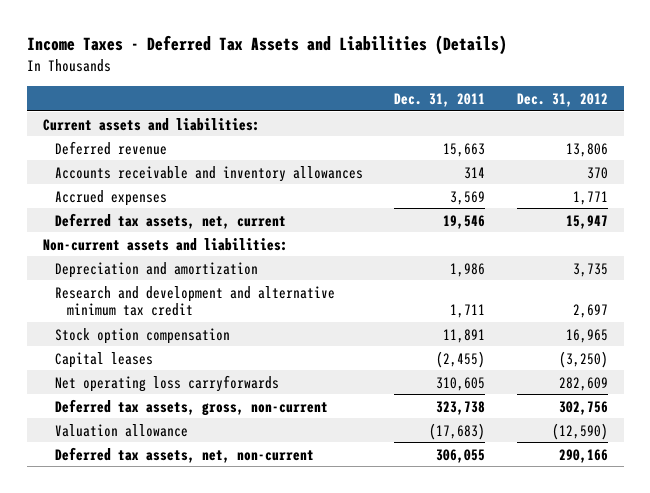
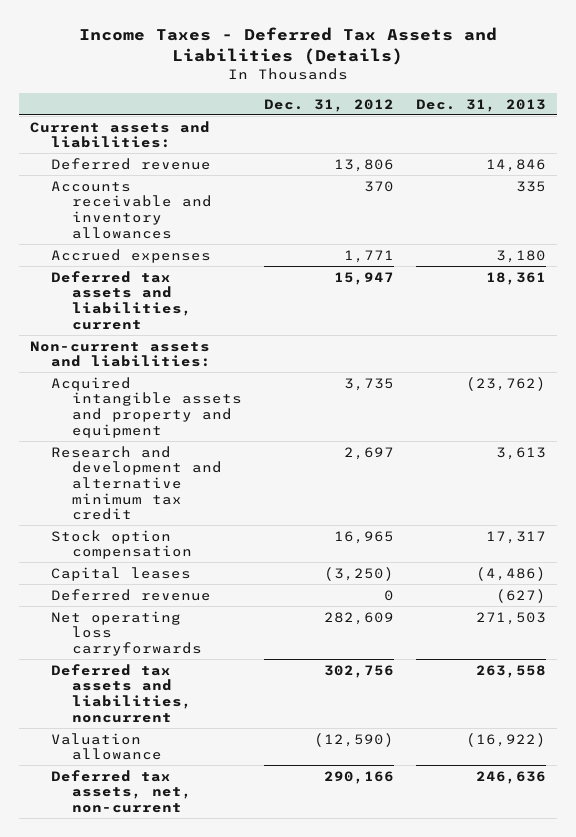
- | Dec. 31, 2011 | Dec. 31, 2012
+ | Dec. 31, 2012 | Dec. 31, 2013
- Deferred tax assets, net, current | 19,546 | 15,947
+ Deferred tax assets and liabilities, current | 15,947 | 18,361
- Depreciation and amortization | 1,986 | 3,735
+ Acquired intangible assets and property and equipment | 3,735 | (23,762)
+ Deferred revenue | 0 | (627)
- Deferred tax assets, gross, non-current | 323,738 | 302,756
+ Deferred tax assets and liabilities, noncurrent | 302,756 | 263,558

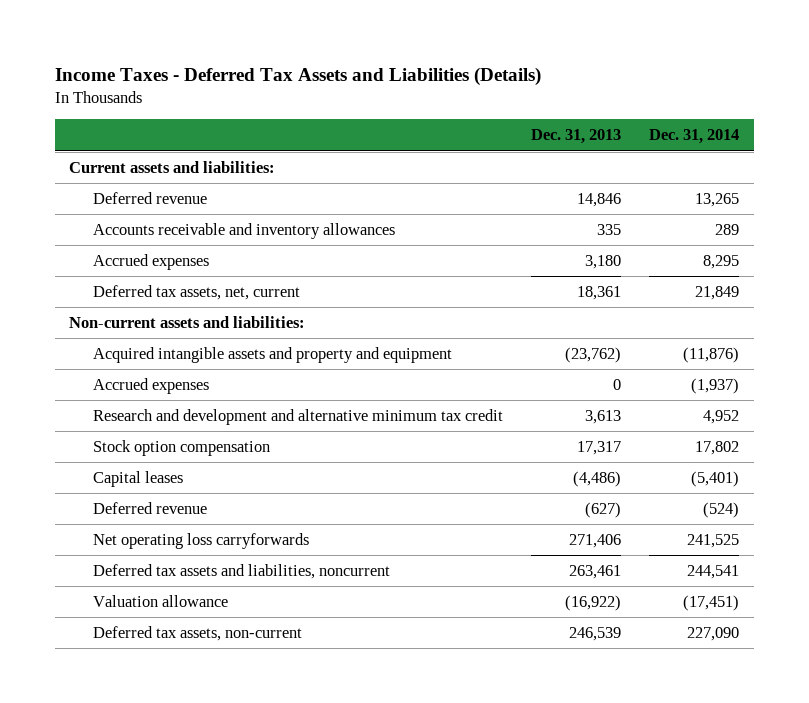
- | Dec. 31, 2012 | Dec. 31, 2013
+ | Dec. 31, 2013 | Dec. 31, 2014
- Deferred tax assets and liabilities, current | 15,947 | 18,361
+ Deferred tax assets, net, current | 18,361 | 21,849
+ Accrued expenses | 0 | (1,937)
- Net operating loss carryforwards | 282,609 | 271,503
- Deferred tax assets and liabilities, noncurrent | 302,756 | 263,558
+ Net operating loss carryforwards | 271,406 | 241,525
+ Deferred tax assets and liabilities, noncurrent | 263,461 | 244,541
- Deferred tax assets, net, non-current | 290,166 | 246,636
+ Deferred tax assets, non-current | 246,539 | 227,090

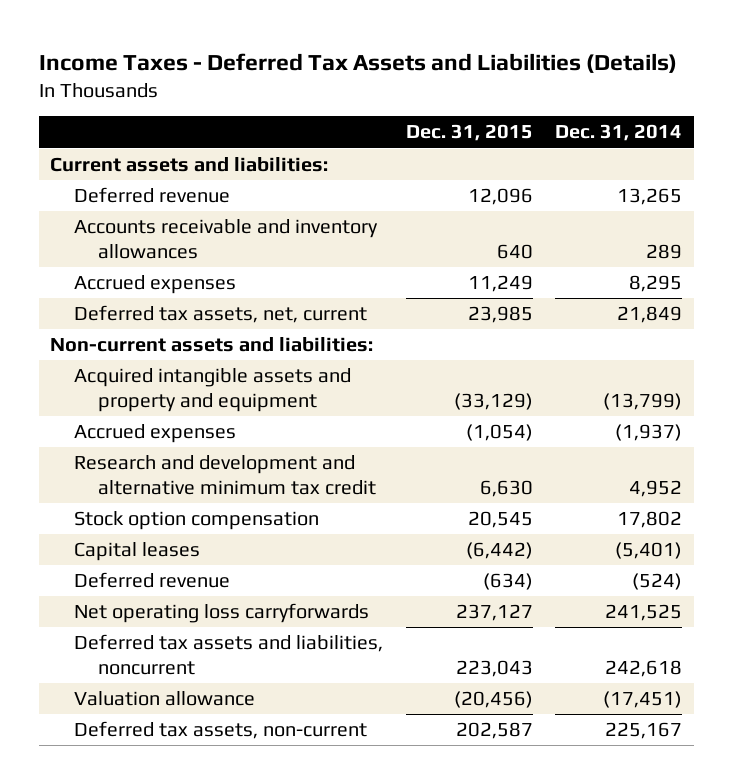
- | Dec. 31, 2013 | Dec. 31, 2014
+ | Dec. 31, 2015 | Dec. 31, 2014
- Acquired intangible assets and property and equipment | (23,762) | (11,876)
+ Acquired intangible assets and property and equipment | (33,129) | (13,799)
- Deferred tax assets and liabilities, noncurrent | 263,461 | 244,541
+ Deferred tax assets and liabilities, noncurrent | 223,043 | 242,618
- Deferred tax assets, non-current | 246,539 | 227,090
+ Deferred tax assets, non-current | 202,587 | 225,167

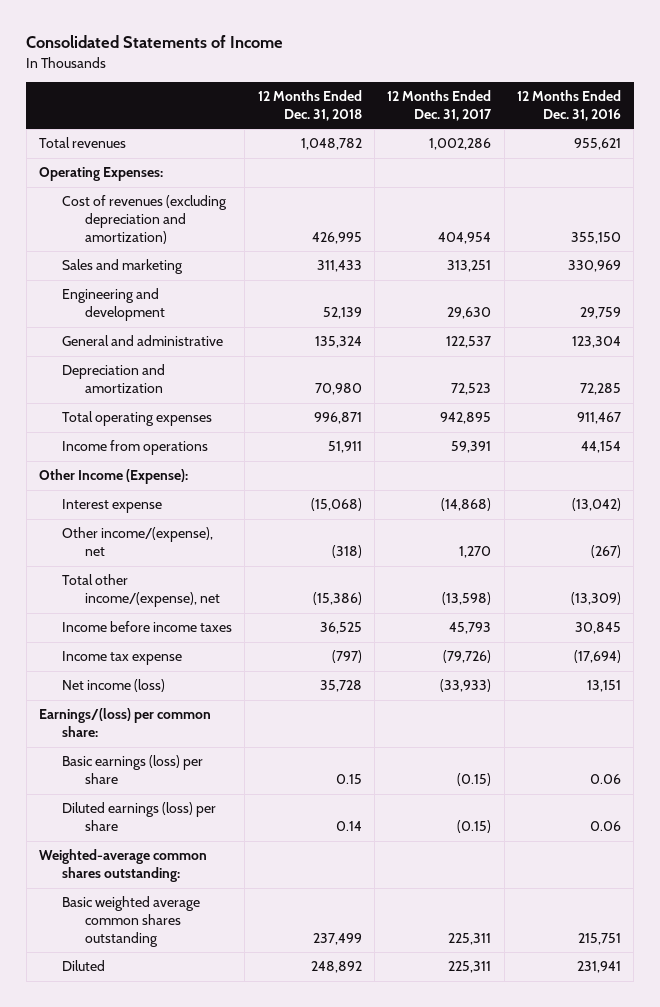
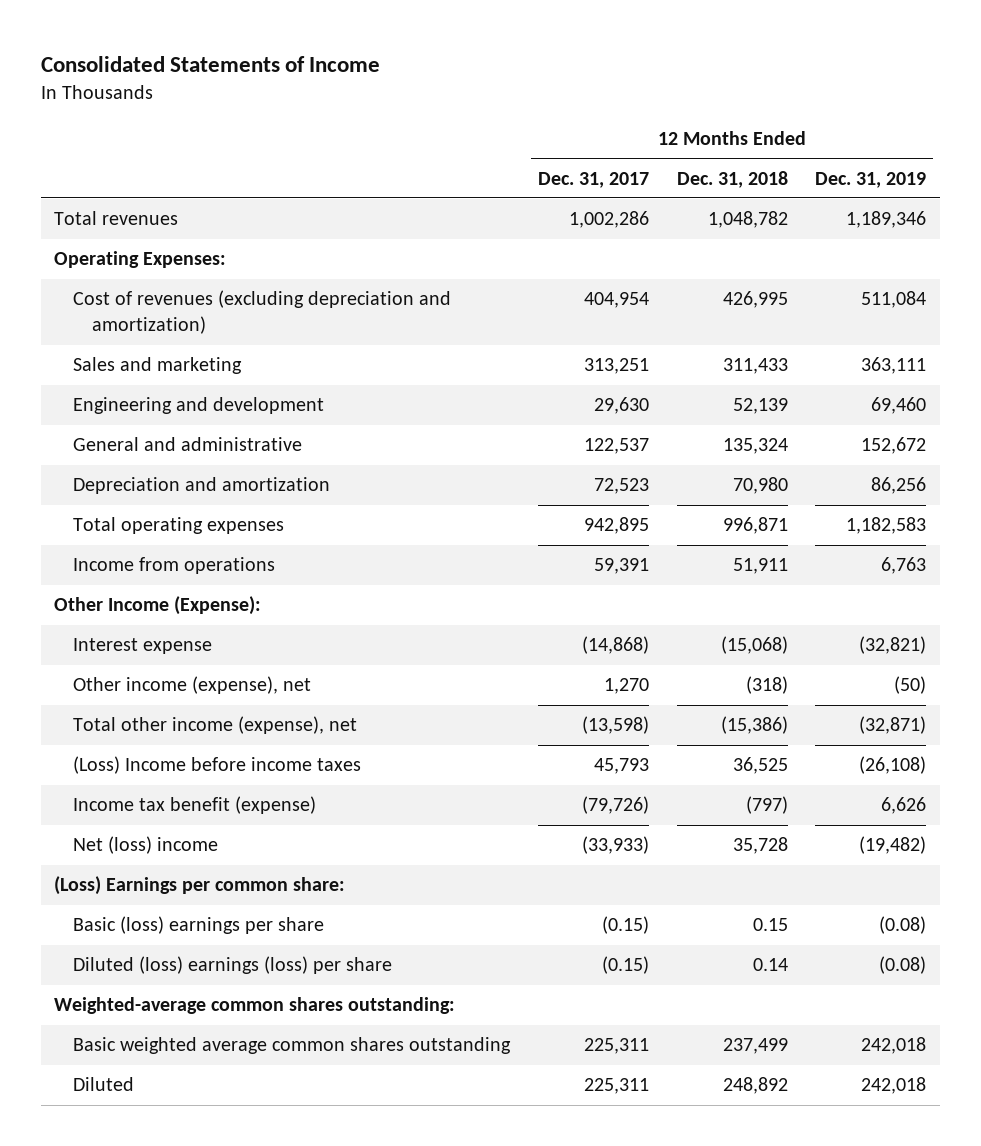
- | 12 Months Ended Dec. 31, 2018 | 12 Months Ended Dec. 31, 2017 | 12 Months Ended Dec. 31, 2016
+ | 12 Months Ended Dec. 31, 2017 | 12 Months Ended Dec. 31, 2018 | 12 Months Ended Dec. 31, 2019
- Other income/(expense), net | (318) | 1,270 | (267)
- Total other income/(expense), net | (15,386) | (13,598) | (13,309)
- Income before income taxes | 36,525 | 45,793 | 30,845
- Income tax expense | (797) | (79,726) | (17,694)
- Net income (loss) | 35,728 | (33,933) | 13,151
- Earnings/(loss) per common share:
- Basic earnings (loss) per share | 0.15 | (0.15) | 0.06
- Diluted earnings (loss) per share | 0.14 | (0.15) | 0.06
+ Other income (expense), net | 1,270 | (318) | (50)
+ Total other income (expense), net | (13,598) | (15,386) | (32,871)
+ (Loss) Income before income taxes | 45,793 | 36,525 | (26,108)
+ Income tax benefit (expense) | (79,726) | (797) | 6,626
+ Net (loss) income | (33,933) | 35,728 | (19,482)
+ (Loss) Earnings per common share:
+ Basic (loss) earnings per share | (0.15) | 0.15 | (0.08)
+ Diluted (loss) earnings (loss) per share | (0.15) | 0.14 | (0.08)

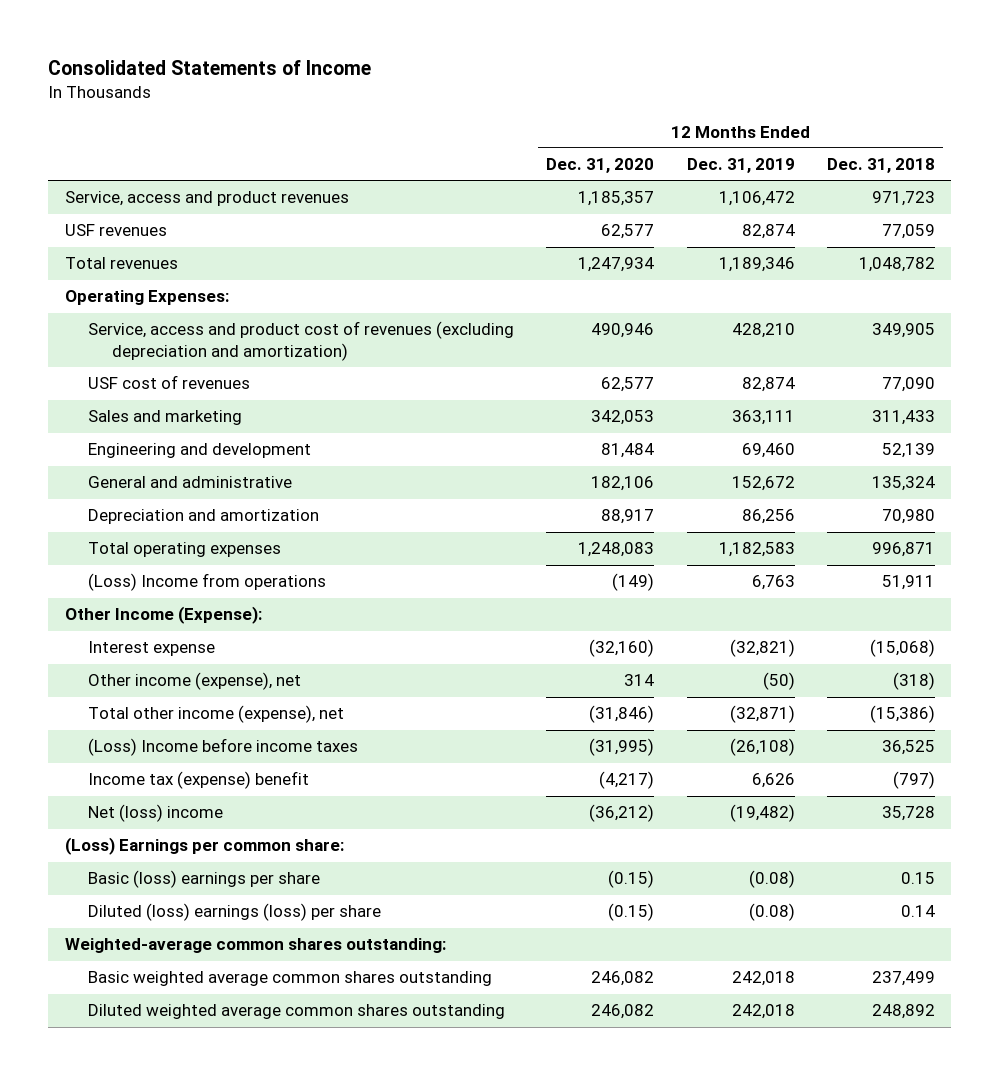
- | 12 Months Ended Dec. 31, 2017 | 12 Months Ended Dec. 31, 2018 | 12 Months Ended Dec. 31, 2019
+ | 12 Months Ended Dec. 31, 2020 | 12 Months Ended Dec. 31, 2019 | 12 Months Ended Dec. 31, 2018
+ Service, access and product revenues | 1,185,357 | 1,106,472 | 971,723
+ USF revenues | 62,577 | 82,874 | 77,059
- Cost of revenues (excluding depreciation and amortization) | 404,954 | 426,995 | 511,084
+ Service, access and product cost of revenues (excluding depreciation and amortization) | 490,946 | 428,210 | 349,905
+ USF cost of revenues | 62,577 | 82,874 | 77,090
- Income from operations | 59,391 | 51,911 | 6,763
+ (Loss) Income from operations | (149) | 6,763 | 51,911
- Income tax benefit (expense) | (79,726) | (797) | 6,626
+ Income tax (expense) benefit | (4,217) | 6,626 | (797)
- Diluted | 225,311 | 248,892 | 242,018
+ Diluted weighted average common shares outstanding | 246,082 | 242,018 | 248,892

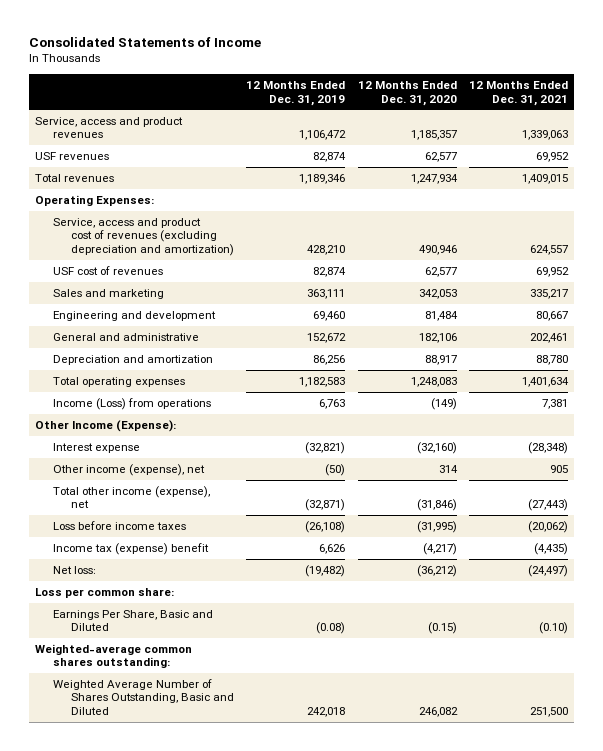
- | 12 Months Ended Dec. 31, 2020 | 12 Months Ended Dec. 31, 2019 | 12 Months Ended Dec. 31, 2018
+ | 12 Months Ended Dec. 31, 2019 | 12 Months Ended Dec. 31, 2020 | 12 Months Ended Dec. 31, 2021
- (Loss) Income from operations | (149) | 6,763 | 51,911
+ Income (Loss) from operations | 6,763 | (149) | 7,381
- (Loss) Income before income taxes | (31,995) | (26,108) | 36,525
+ Loss before income taxes | (26,108) | (31,995) | (20,062)
- Net (loss) income | (36,212) | (19,482) | 35,728
- (Loss) Earnings per common share:
- Basic (loss) earnings per share | (0.15) | (0.08) | 0.15
- Diluted (loss) earnings (loss) per share | (0.15) | (0.08) | 0.14
+ Net loss: | (19,482) | (36,212) | (24,497)
+ Loss per common share:
+ Earnings Per Share, Basic and Diluted | (0.08) | (0.15) | (0.10)
- Basic weighted average common shares outstanding | 246,082 | 242,018 | 237,499
- Diluted weighted average common shares outstanding | 246,082 | 242,018 | 248,892
+ Weighted Average Number of Shares Outstanding, Basic and Diluted | 242,018 | 246,082 | 251,500

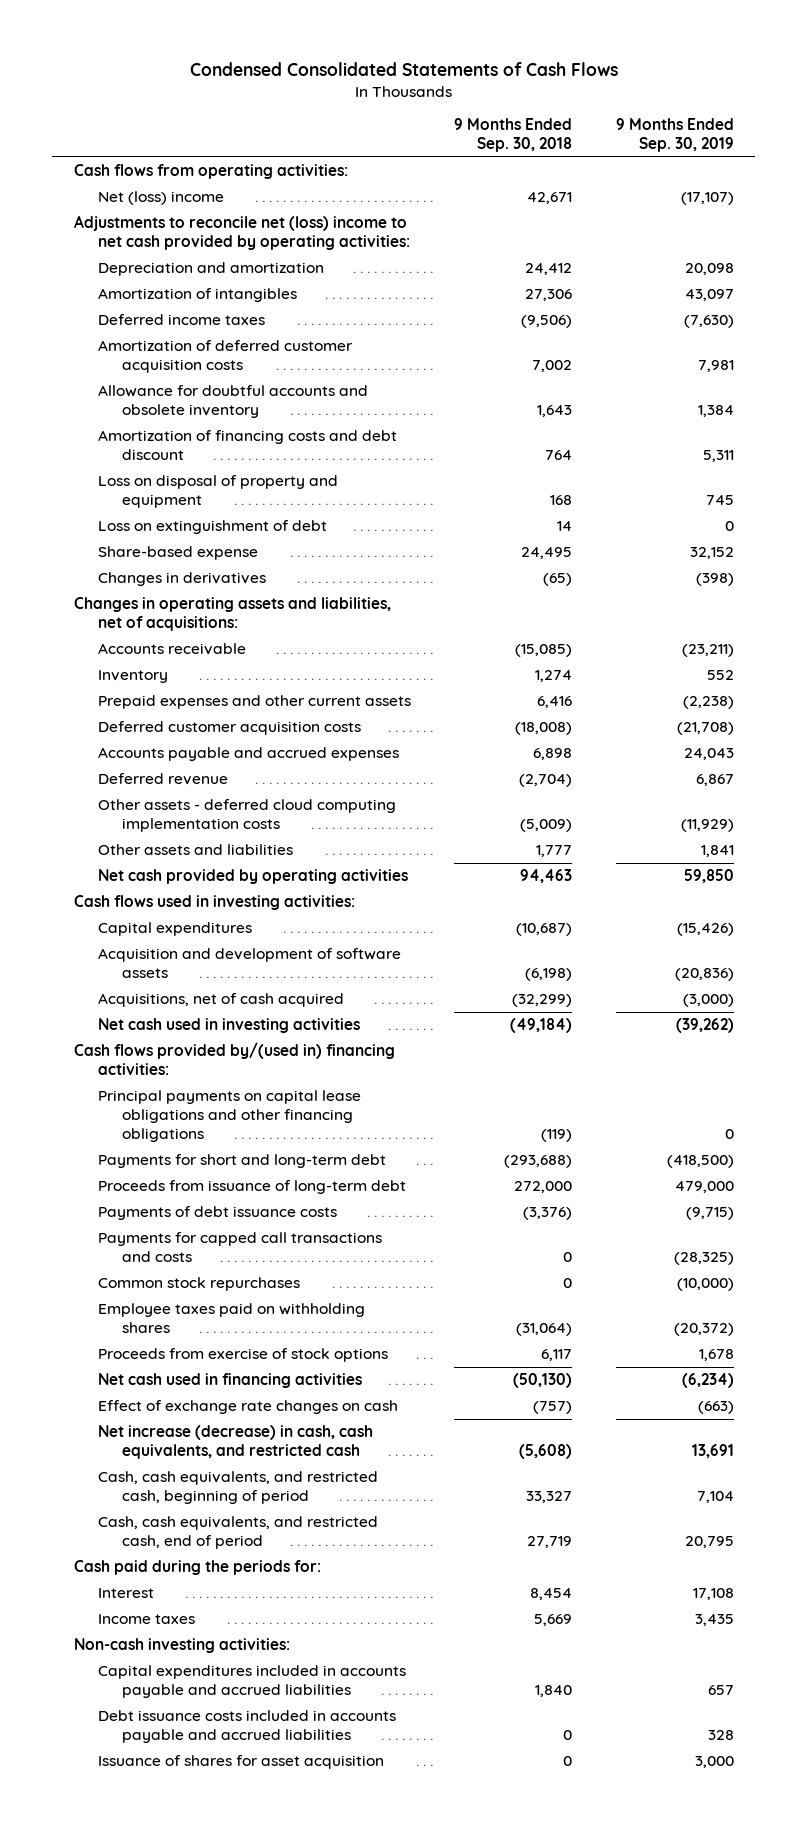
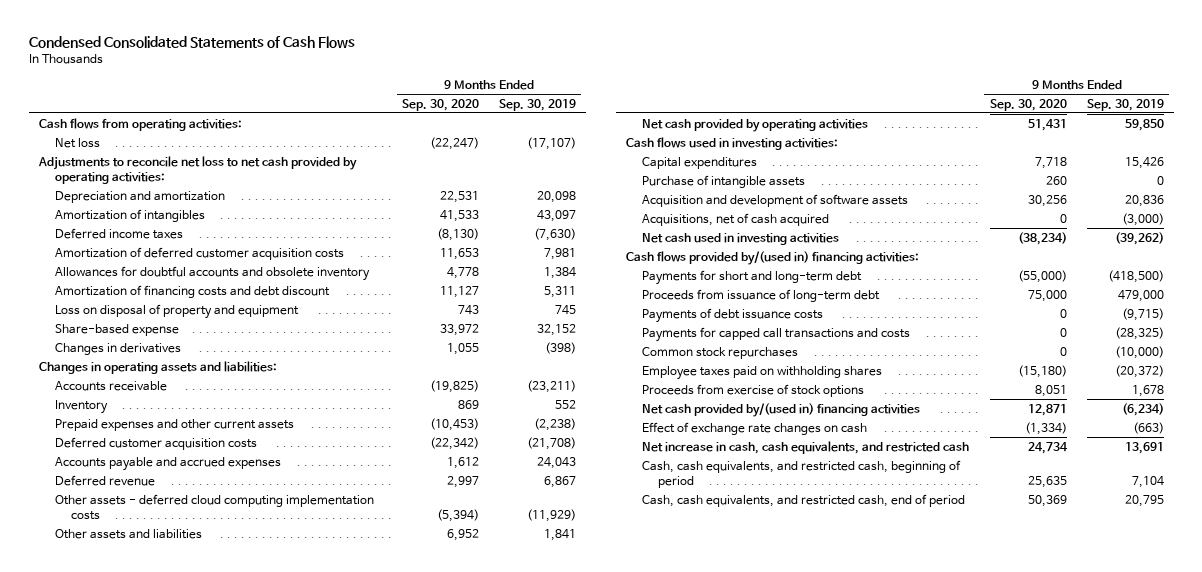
- | 9 Months Ended Sep. 30, 2018 | 9 Months Ended Sep. 30, 2019
+ | 9 Months Ended Sep. 30, 2020 | 9 Months Ended Sep. 30, 2019
- Net (loss) income | 42,671 | (17,107)
- Adjustments to reconcile net (loss) income to net cash provided by operating activities:
+ Net loss | (22,247) | (17,107)
+ Adjustments to reconcile net loss to net cash provided by operating activities:
- Allowance for doubtful accounts and obsolete inventory | 1,643 | 1,384
+ Allowances for doubtful accounts and obsolete inventory | 4,778 | 1,384
- Loss on extinguishment of debt | 14 | 0
- Changes in operating assets and liabilities, net of acquisitions:
+ Changes in operating assets and liabilities:
- Capital expenditures | (10,687) | (15,426)
- Acquisition and development of software assets | (6,198) | (20,836)
+ Capital expenditures | 7,718 | 15,426
+ Purchase of intangible assets | 260 | 0
+ Acquisition and development of software assets | 30,256 | 20,836
- Principal payments on capital lease obligations and other financing obligations | (119) | 0
- Net cash used in financing activities | (50,130) | (6,234)
+ Net cash provided by/(used in) financing activities | 12,871 | (6,234)
- Net increase (decrease) in cash, cash equivalents, and restricted cash | (5,608) | 13,691
+ Net increase in cash, cash equivalents, and restricted cash | 24,734 | 13,691
- Cash paid during the periods for:
- Interest | 8,454 | 17,108
- Income taxes | 5,669 | 3,435
- Non-cash investing activities:
- Capital expenditures included in accounts payable and accrued liabilities | 1,840 | 657
- Debt issuance costs included in accounts payable and accrued liabilities | 0 | 328
- Issuance of shares for asset acquisition | 0 | 3,000

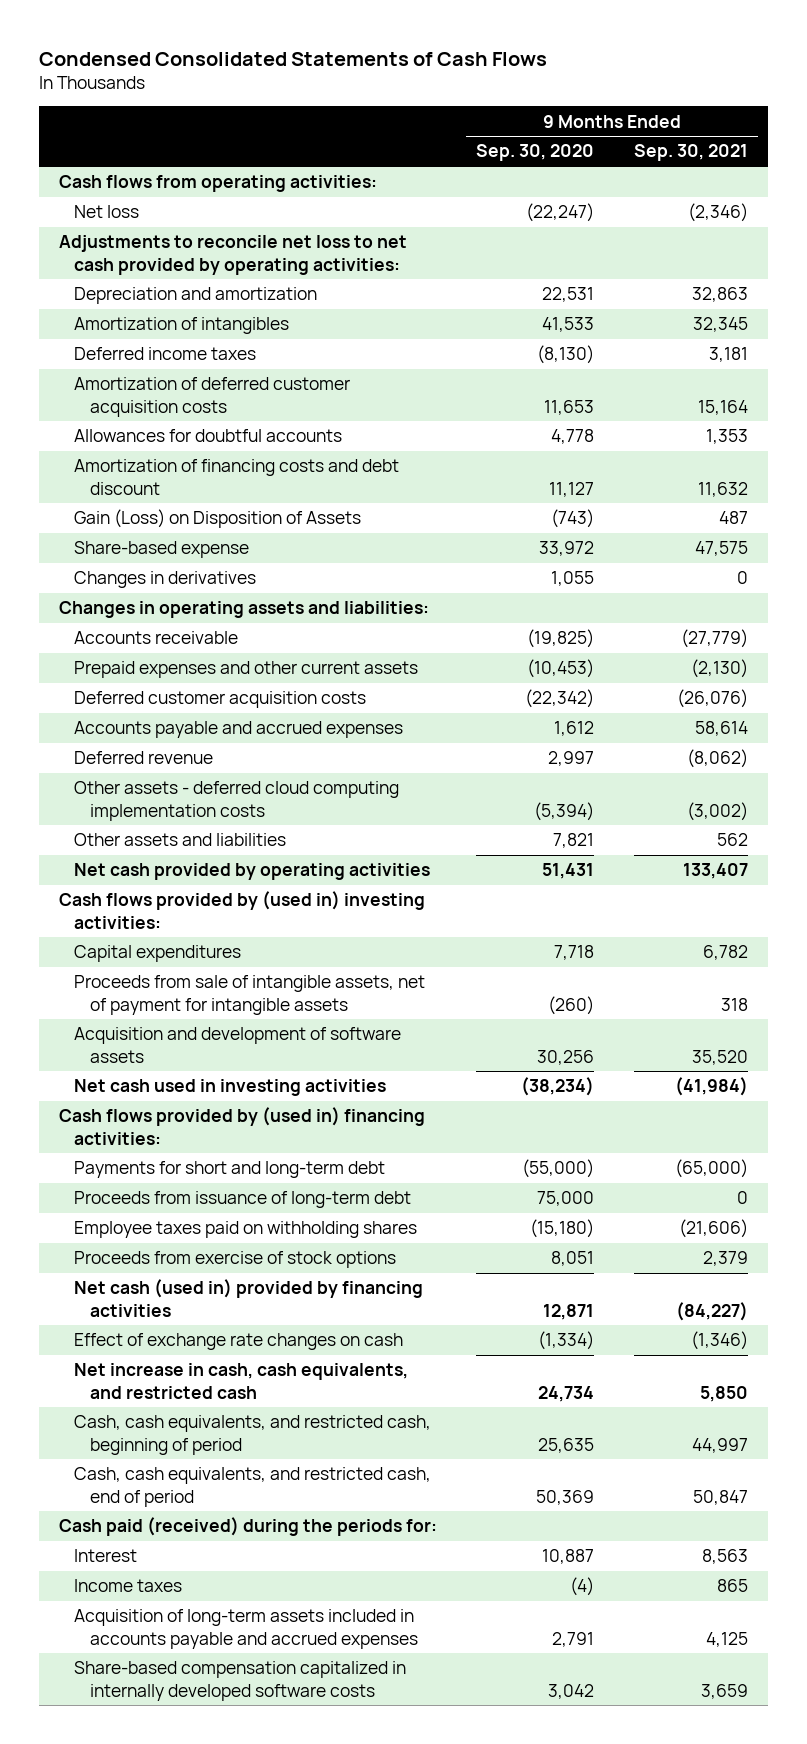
- | 9 Months Ended Sep. 30, 2020 | 9 Months Ended Sep. 30, 2019
+ | 9 Months Ended Sep. 30, 2020 | 9 Months Ended Sep. 30, 2021
- Allowances for doubtful accounts and obsolete inventory | 4,778 | 1,384
+ Allowances for doubtful accounts | 4,778 | 1,353
- Loss on disposal of property and equipment | 743 | 745
+ Gain (Loss) on Disposition of Assets | (743) | 487
- Inventory | 869 | 552
- Other assets and liabilities | 6,952 | 1,841
+ Other assets and liabilities | 7,821 | 562
- Cash flows used in investing activities:
+ Cash flows provided by (used in) investing activities:
- Purchase of intangible assets | 260 | 0
+ Proceeds from sale of intangible assets, net of payment for intangible assets | (260) | 318
- Acquisitions, net of cash acquired | 0 | (3,000)
- Cash flows provided by/(used in) financing activities:
+ Cash flows provided by (used in) financing activities:
- Payments of debt issuance costs | 0 | (9,715)
- Payments for capped call transactions and costs | 0 | (28,325)
- Common stock repurchases | 0 | (10,000)
- Net cash provided by/(used in) financing activities | 12,871 | (6,234)
+ Net cash (used in) provided by financing activities | 12,871 | (84,227)
+ Cash paid (received) during the periods for:
+ Interest | 10,887 | 8,563
+ Income taxes | (4) | 865
+ Acquisition of long-term assets included in accounts payable and accrued expenses | 2,791 | 4,125
+ Share-based compensation capitalized in internally developed software costs | 3,042 | 3,659

